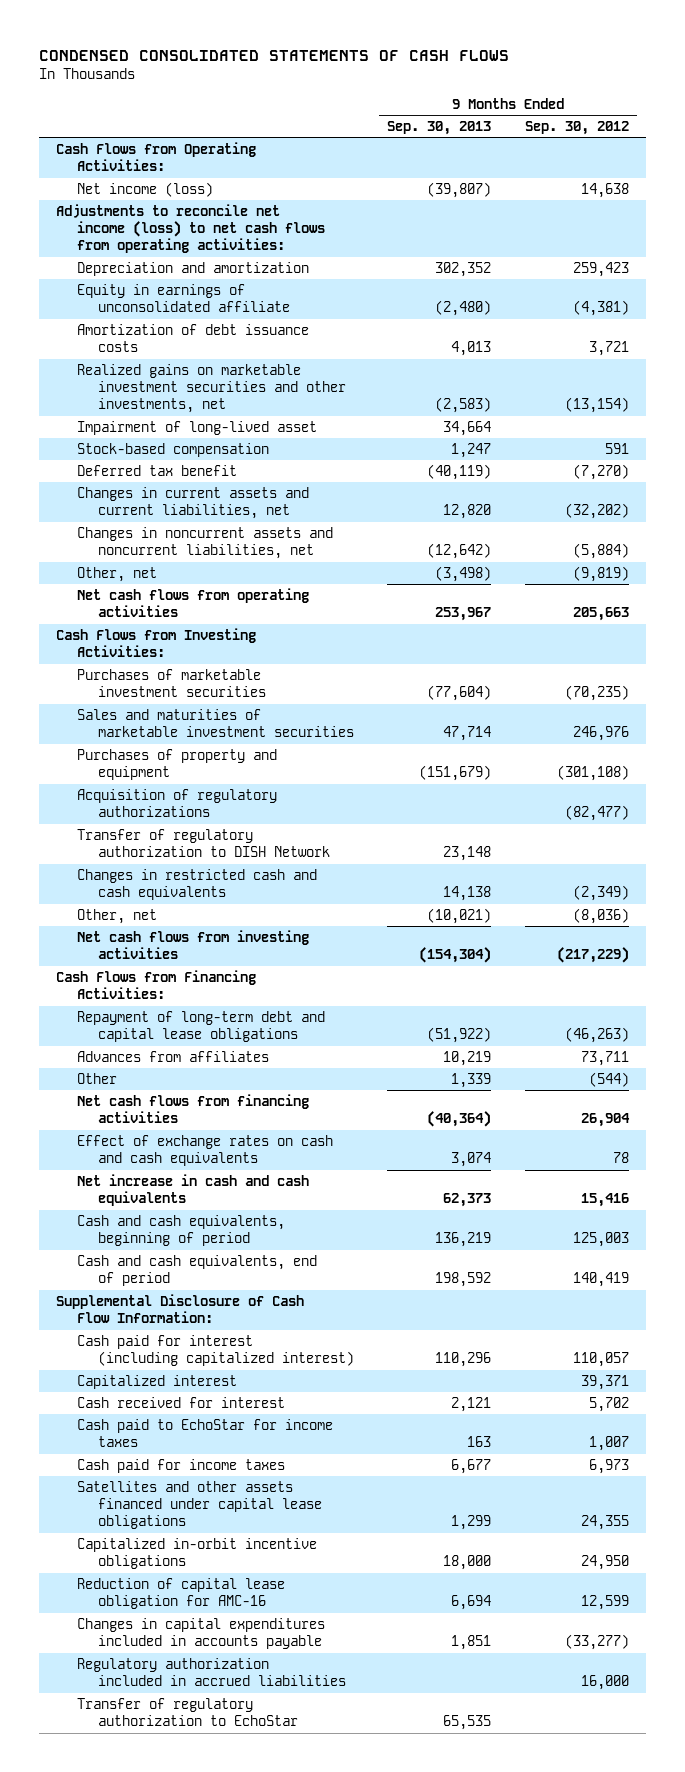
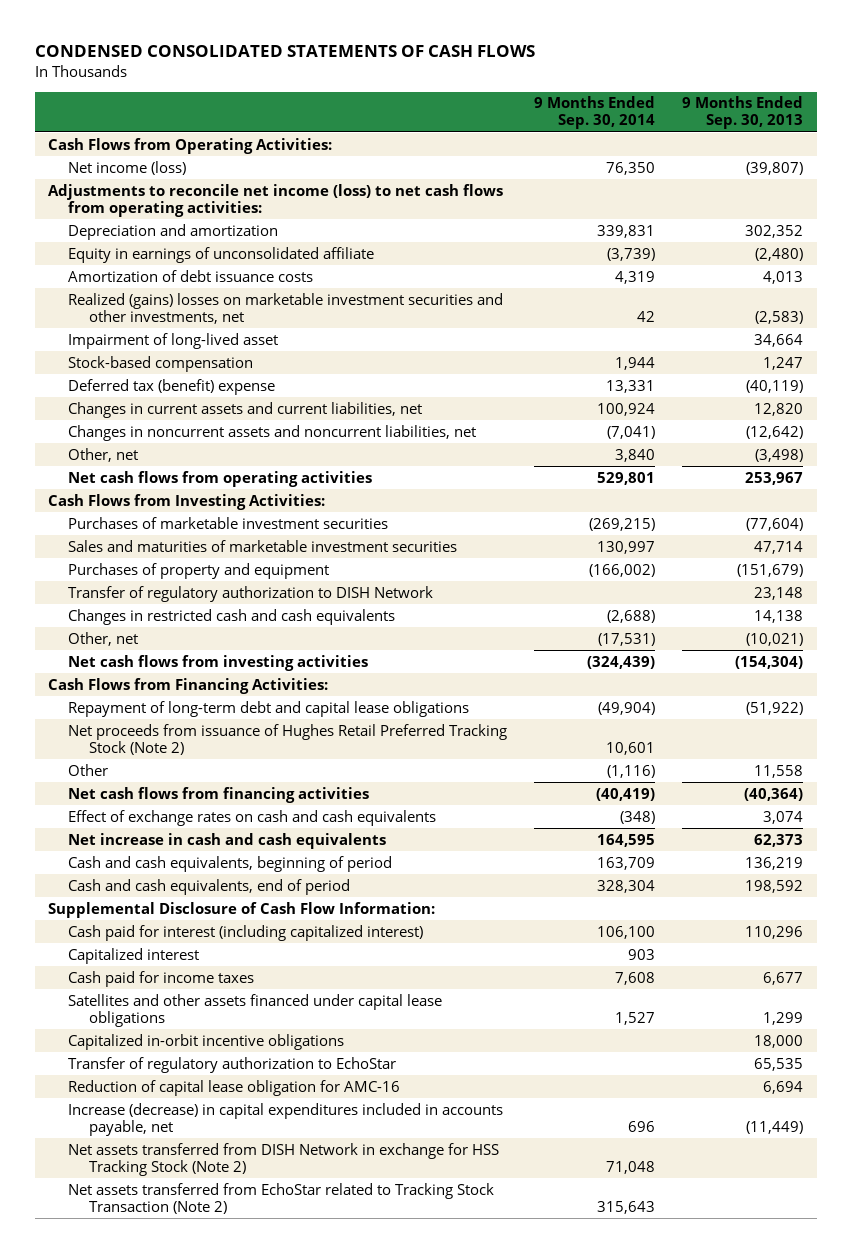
- | 9 Months Ended Sep. 30, 2013 | 9 Months Ended Sep. 30, 2012
+ | 9 Months Ended Sep. 30, 2014 | 9 Months Ended Sep. 30, 2013
- Realized gains on marketable investment securities and other investments, net | (2,583) | (13,154)
+ Realized (gains) losses on marketable investment securities and other investments, net | 42 | (2,583)
- Deferred tax benefit | (40,119) | (7,270)
+ Deferred tax (benefit) expense | 13,331 | (40,119)
- Acquisition of regulatory authorizations | | (82,477)
- Advances from affiliates | 10,219 | 73,711
- Other | 1,339 | (544)
+ Net proceeds from issuance of Hughes Retail Preferred Tracking Stock (Note 2) | 10,601 |
+ Other | (1,116) | 11,558
- Cash received for interest | 2,121 | 5,702
- Cash paid to EchoStar for income taxes | 163 | 1,007
- Changes in capital expenditures included in accounts payable | 1,851 | (33,277)
- Regulatory authorization included in accrued liabilities | | 16,000
moved down: Reduction of capital lease obligation for AMC-16 | | 6,694
+ Increase (decrease) in capital expenditures included in accounts payable, net | 696 | (11,449)
+ Net assets transferred from DISH Network in exchange for HSS Tracking Stock (Note 2) | 71,048 |
+ Net assets transferred from EchoStar related to Tracking Stock Transaction (Note 2) | 315,643 |

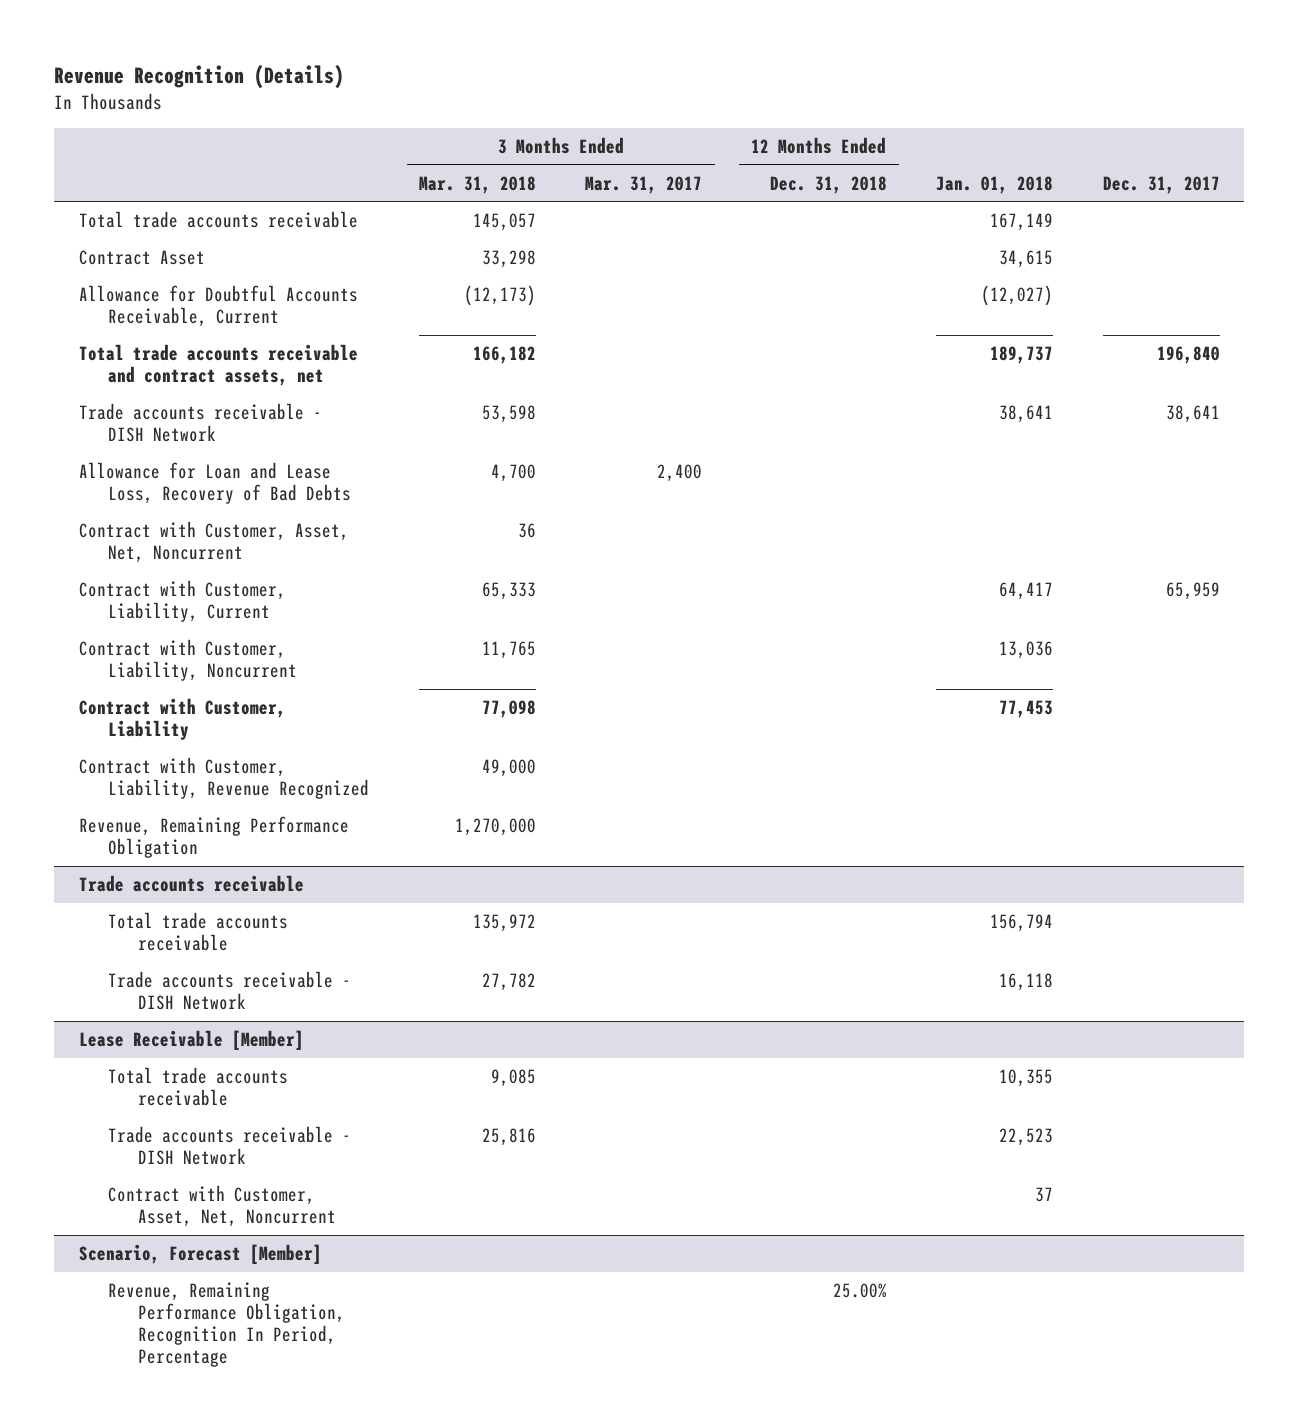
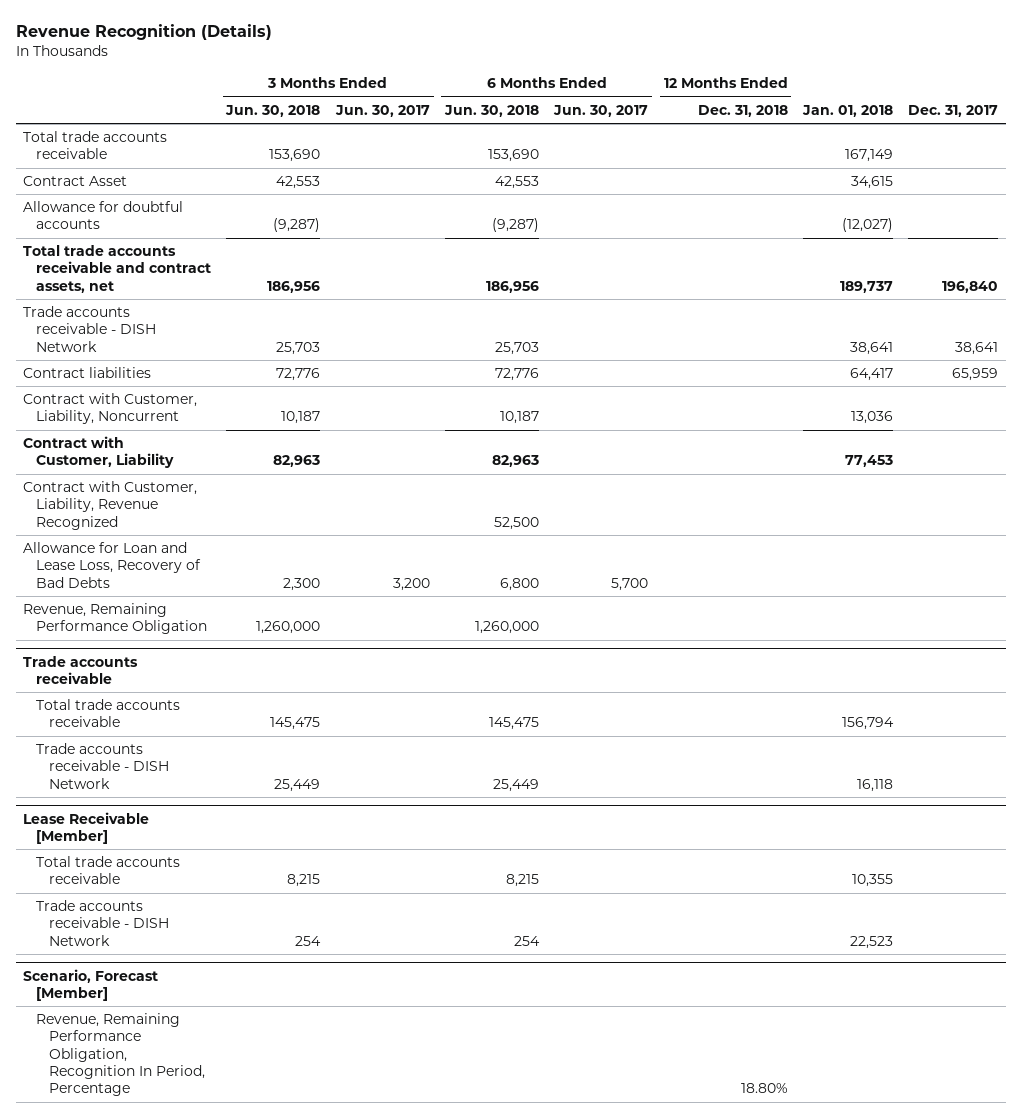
- | 3 Months Ended Mar. 31, 2018 | 3 Months Ended Mar. 31, 2017 | 12 Months Ended Dec. 31, 2018 | Jan. 01, 2018 | Dec. 31, 2017
+ | 3 Months Ended Jun. 30, 2018 | 3 Months Ended Jun. 30, 2017 | 6 Months Ended Jun. 30, 2018 | 6 Months Ended Jun. 30, 2017 | 12 Months Ended Dec. 31, 2018 | Jan. 01, 2018 | Dec. 31, 2017
- Allowance for Doubtful Accounts Receivable, Current | (12,173) | | | (12,027) |
+ Allowance for doubtful accounts | (9,287) | | (9,287) | | | (12,027) |
- Contract with Customer, Asset, Net, Noncurrent | 36 | | | |
- Contract with Customer, Liability, Current | 65,333 | | | 64,417 | 65,959
+ Contract liabilities | 72,776 | | 72,776 | | | 64,417 | 65,959
moved down: Allowance for Loan and Lease Loss, Recovery of Bad Debts | 2,300 | 3,200 | 6,800 | 5,700 | | |
@ Lease Receivable [Member]
- Contract with Customer, Asset, Net, Noncurrent | | | | 37 |
@ Scenario, Forecast [Member]
- Revenue, Remaining Performance Obligation, Recognition In Period, Percentage | | | 25.00% | |
+ Revenue, Remaining Performance Obligation, Recognition In Period, Percentage | | | | | 18.80% | |

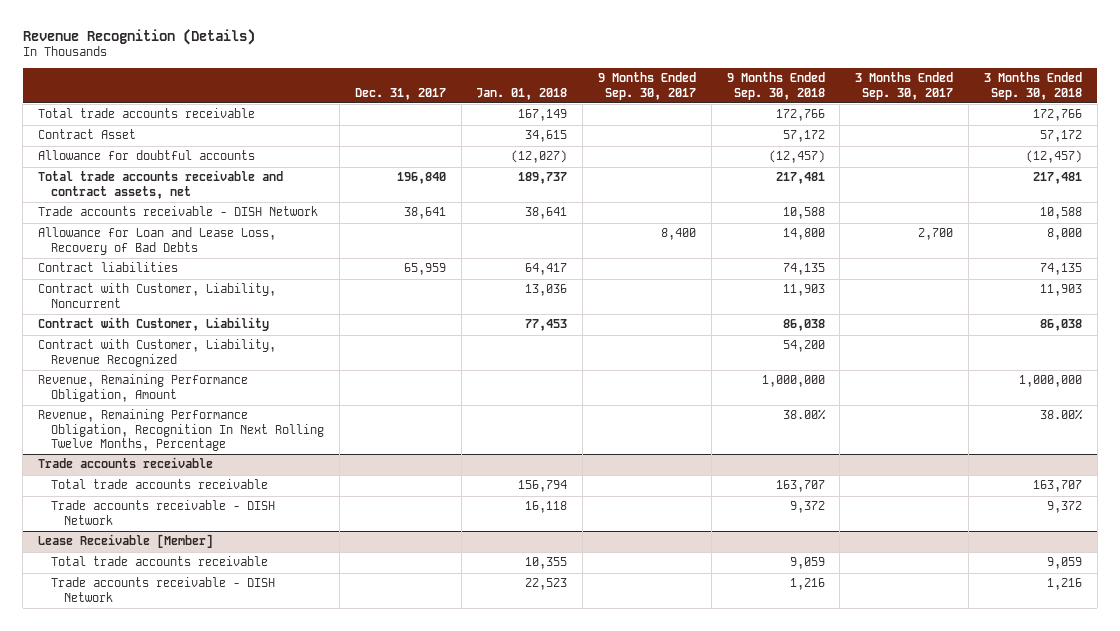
- | 3 Months Ended Jun. 30, 2018 | 3 Months Ended Jun. 30, 2017 | 6 Months Ended Jun. 30, 2018 | 6 Months Ended Jun. 30, 2017 | 12 Months Ended Dec. 31, 2018 | Jan. 01, 2018 | Dec. 31, 2017
+ | Dec. 31, 2017 | Jan. 01, 2018 | 9 Months Ended Sep. 30, 2017 | 9 Months Ended Sep. 30, 2018 | 3 Months Ended Sep. 30, 2017 | 3 Months Ended Sep. 30, 2018
moved up: Allowance for Loan and Lease Loss, Recovery of Bad Debts | | | 8,400 | 14,800 | 2,700 | 8,000
- Revenue, Remaining Performance Obligation | 1,260,000 | | 1,260,000 | | | |
+ Revenue, Remaining Performance Obligation, Amount | | | | 1,000,000 | | 1,000,000
+ Revenue, Remaining Performance Obligation, Recognition In Next Rolling Twelve Months, Percentage | | | | 38.00% | | 38.00%
- Scenario, Forecast [Member]
- Revenue, Remaining Performance Obligation, Recognition In Period, Percentage | | | | | 18.80% | |

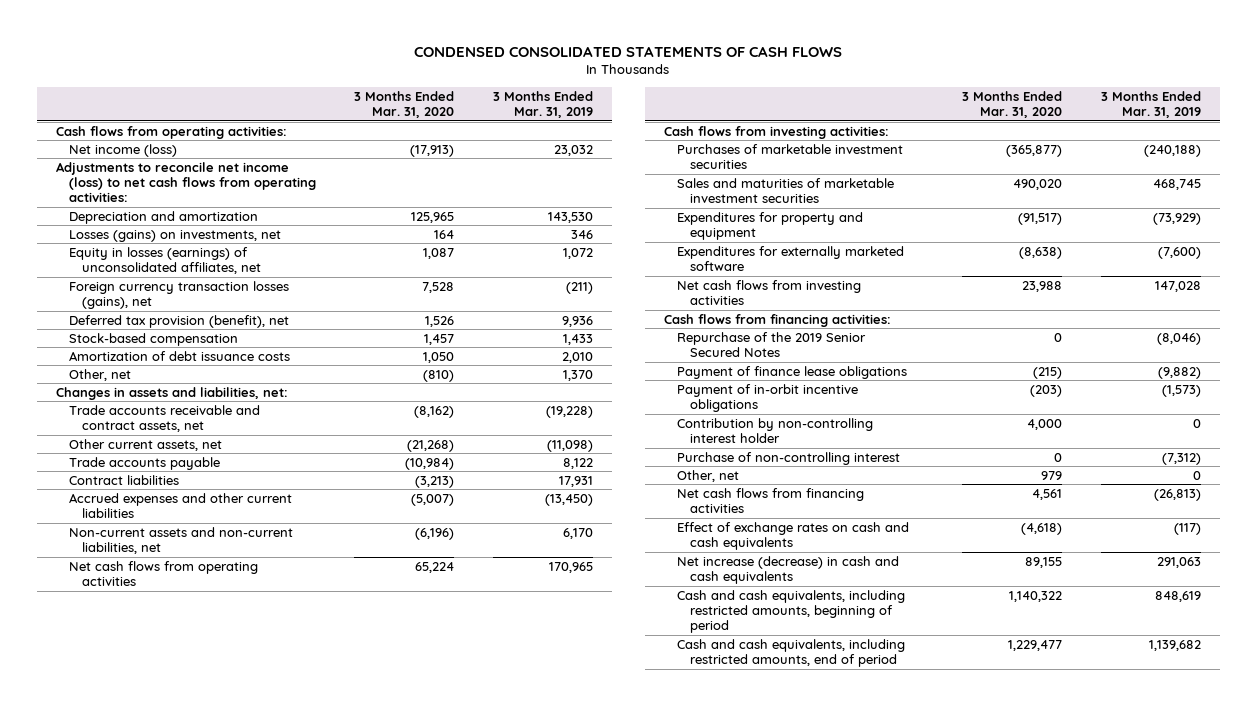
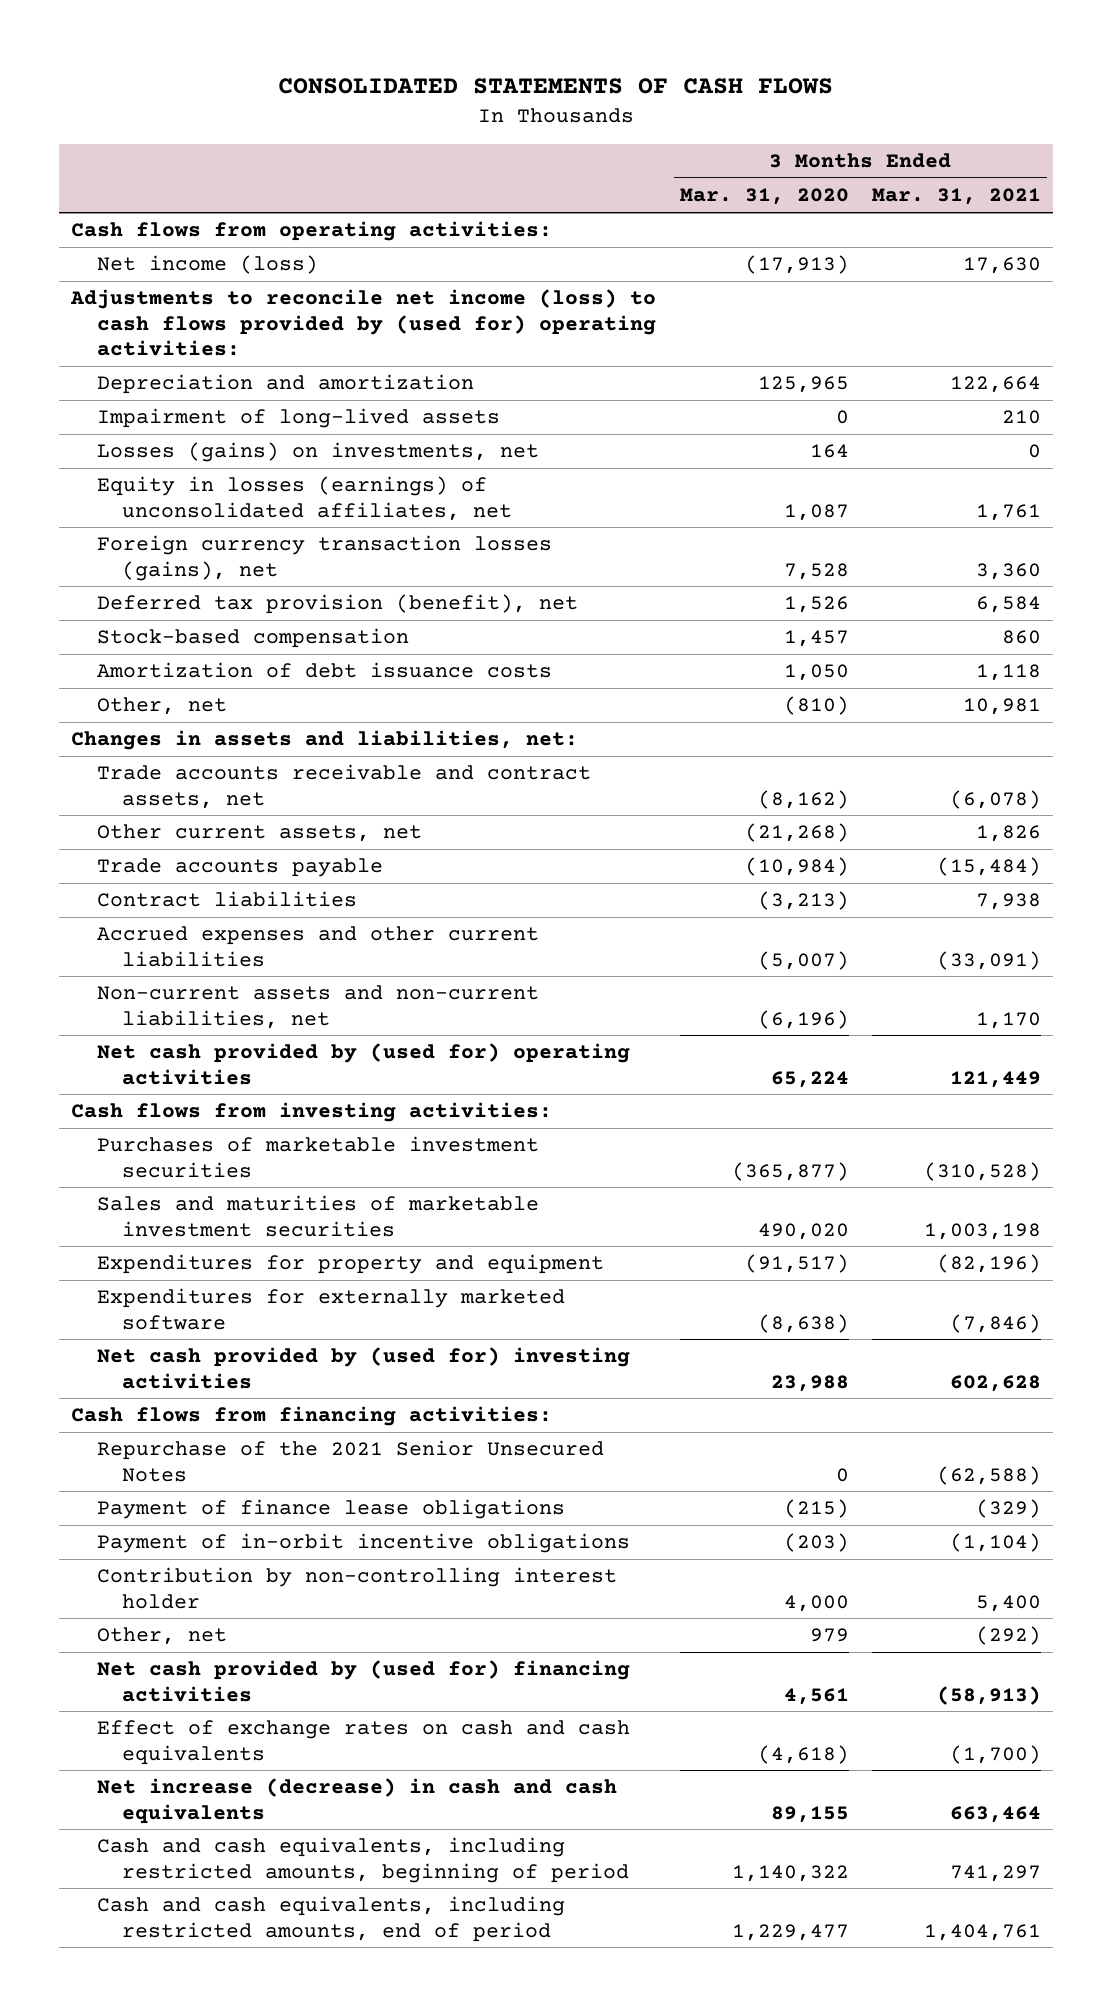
- CONDENSED CONSOLIDATED STATEMENTS OF CASH FLOWS
+ CONSOLIDATED STATEMENTS OF CASH FLOWS
- | 3 Months Ended Mar. 31, 2020 | 3 Months Ended Mar. 31, 2019
+ | 3 Months Ended Mar. 31, 2020 | 3 Months Ended Mar. 31, 2021
- Adjustments to reconcile net income (loss) to net cash flows from operating activities:
+ Adjustments to reconcile net income (loss) to cash flows provided by (used for) operating activities:
+ Impairment of long-lived assets | 0 | 210
- Net cash flows from operating activities | 65,224 | 170,965
+ Net cash provided by (used for) operating activities | 65,224 | 121,449
- Net cash flows from investing activities | 23,988 | 147,028
+ Net cash provided by (used for) investing activities | 23,988 | 602,628
- Repurchase of the 2019 Senior Secured Notes | 0 | (8,046)
+ Repurchase of the 2021 Senior Unsecured Notes | 0 | (62,588)
- Purchase of non-controlling interest | 0 | (7,312)
- Net cash flows from financing activities | 4,561 | (26,813)
+ Net cash provided by (used for) financing activities | 4,561 | (58,913)

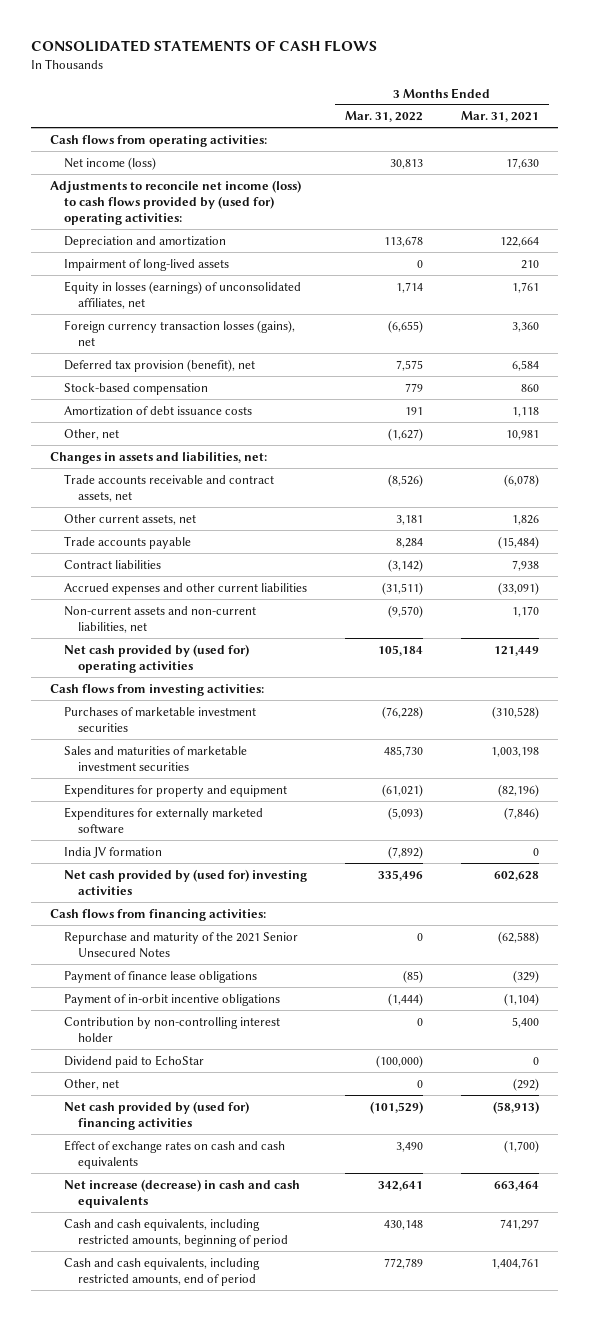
- | 3 Months Ended Mar. 31, 2020 | 3 Months Ended Mar. 31, 2021
+ | 3 Months Ended Mar. 31, 2022 | 3 Months Ended Mar. 31, 2021
- Losses (gains) on investments, net | 164 | 0
+ India JV formation | (7,892) | 0
- Repurchase of the 2021 Senior Unsecured Notes | 0 | (62,588)
+ Repurchase and maturity of the 2021 Senior Unsecured Notes | 0 | (62,588)
+ Dividend paid to EchoStar | (100,000) | 0

